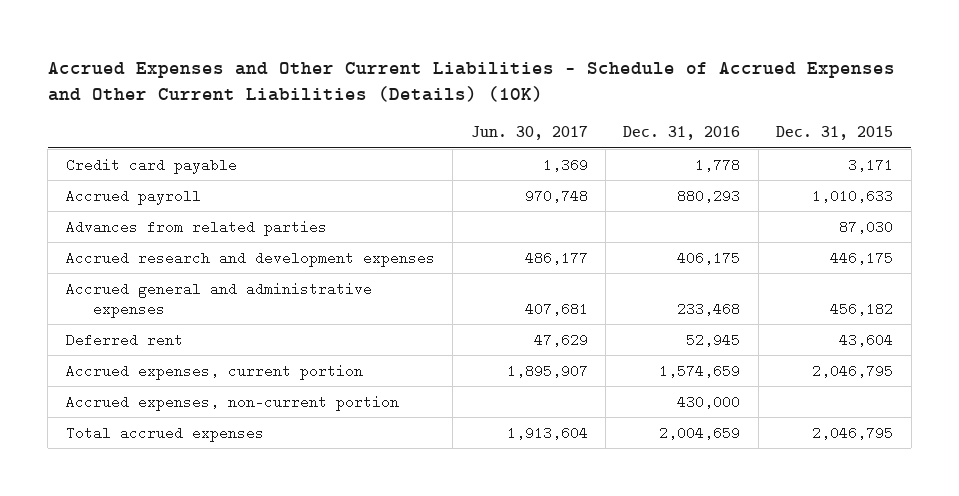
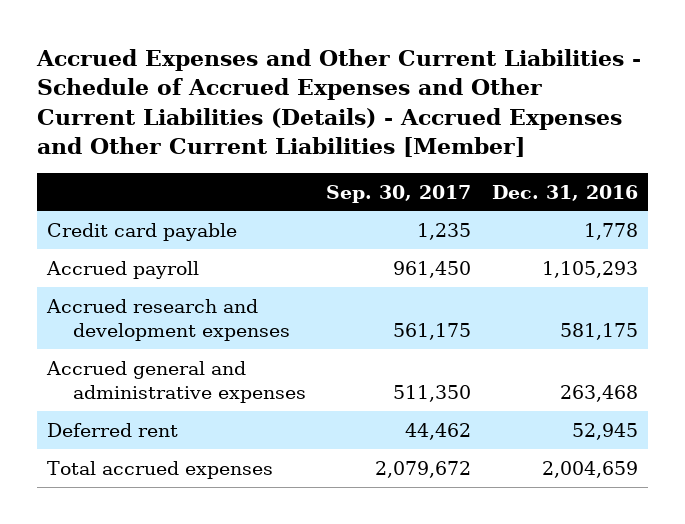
- Accrued Expenses and Other Current Liabilities - Schedule of Accrued Expenses and Other Current Liabilities (Details) (10K)
+ Accrued Expenses and Other Current Liabilities - Schedule of Accrued Expenses and Other Current Liabilities (Details) - Accrued Expenses and Other Current Liabilities [Member]
- | Jun. 30, 2017 | Dec. 31, 2016 | Dec. 31, 2015
+ | Sep. 30, 2017 | Dec. 31, 2016
- Accrued payroll | 970,748 | 880,293 | 1,010,633
- Advances from related parties | | | 87,030
- Accrued research and development expenses | 486,177 | 406,175 | 446,175
- Accrued general and administrative expenses | 407,681 | 233,468 | 456,182
+ Accrued payroll | 961,450 | 1,105,293
+ Accrued research and development expenses | 561,175 | 581,175
+ Accrued general and administrative expenses | 511,350 | 263,468
- Accrued expenses, current portion | 1,895,907 | 1,574,659 | 2,046,795
- Accrued expenses, non-current portion | | 430,000 |

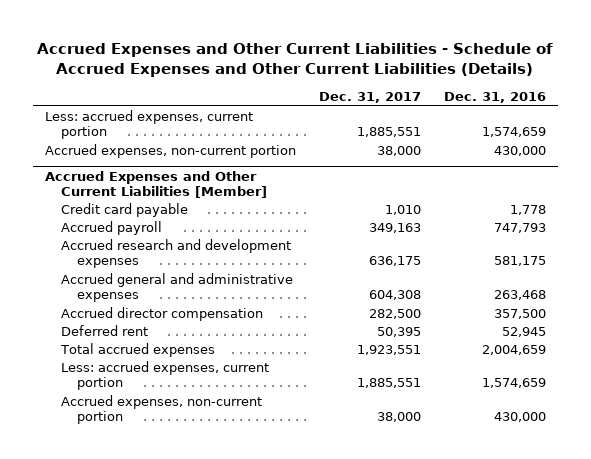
- Accrued Expenses and Other Current Liabilities - Schedule of Accrued Expenses and Other Current Liabilities (Details) - Accrued Expenses and Other Current Liabilities [Member]
+ Accrued Expenses and Other Current Liabilities - Schedule of Accrued Expenses and Other Current Liabilities (Details)
- | Sep. 30, 2017 | Dec. 31, 2016
+ | Dec. 31, 2017 | Dec. 31, 2016
+ Less: accrued expenses, current portion | 1,885,551 | 1,574,659
+ Accrued expenses, non-current portion | 38,000 | 430,000
+ Accrued Expenses and Other Current Liabilities [Member]
- Accrued payroll | 961,450 | 1,105,293
+ Accrued payroll | 349,163 | 747,793
+ Accrued director compensation | 282,500 | 357,500
+ Less: accrued expenses, current portion | 1,885,551 | 1,574,659
+ Accrued expenses, non-current portion | 38,000 | 430,000

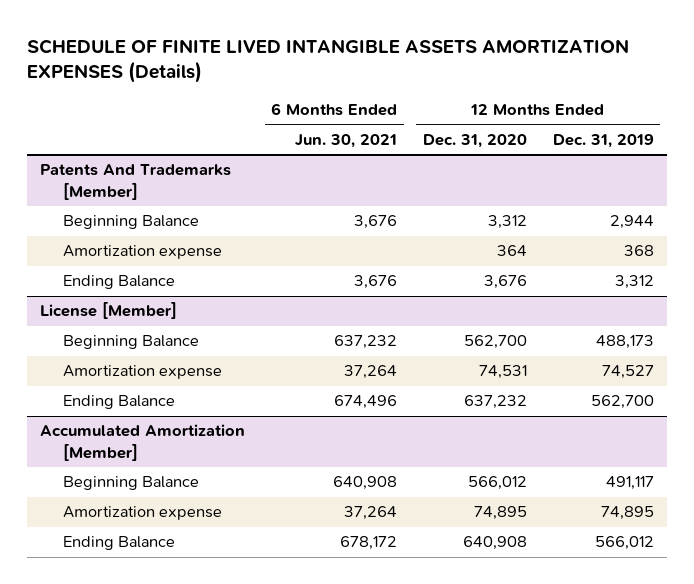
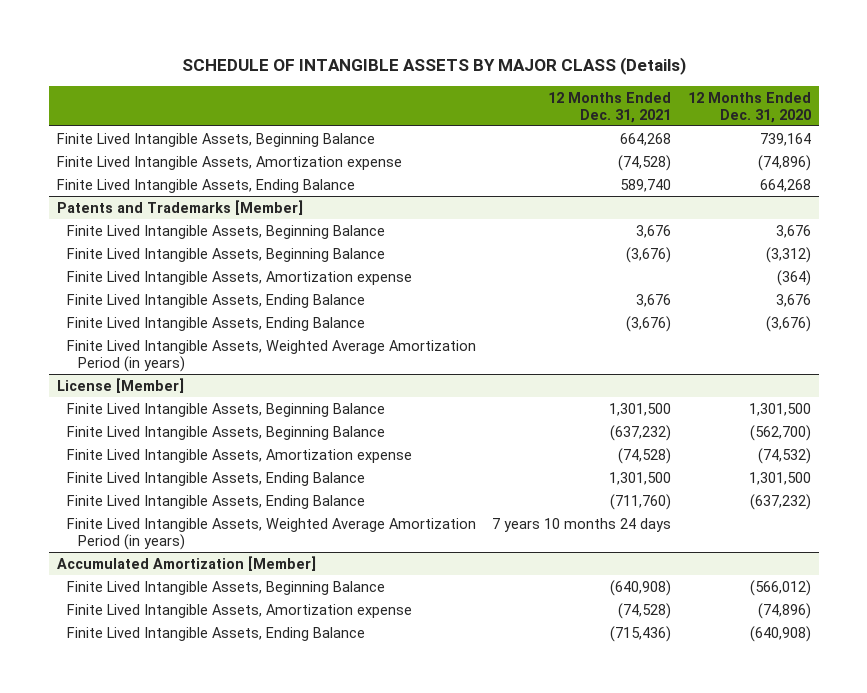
- SCHEDULE OF FINITE LIVED INTANGIBLE ASSETS AMORTIZATION EXPENSES (Details)
+ SCHEDULE OF INTANGIBLE ASSETS BY MAJOR CLASS (Details)
- | 6 Months Ended Jun. 30, 2021 | 12 Months Ended Dec. 31, 2020 | 12 Months Ended Dec. 31, 2019
+ | 12 Months Ended Dec. 31, 2021 | 12 Months Ended Dec. 31, 2020
- Patents And Trademarks [Member]
- Beginning Balance | 3,676 | 3,312 | 2,944
- Amortization expense | | 364 | 368
- Ending Balance | 3,676 | 3,676 | 3,312
+ Finite Lived Intangible Assets, Beginning Balance | 664,268 | 739,164
+ Finite Lived Intangible Assets, Amortization expense | (74,528) | (74,896)
+ Finite Lived Intangible Assets, Ending Balance | 589,740 | 664,268
+ Patents and Trademarks [Member]
+ Finite Lived Intangible Assets, Beginning Balance | 3,676 | 3,676
+ Finite Lived Intangible Assets, Beginning Balance | (3,676) | (3,312)
+ Finite Lived Intangible Assets, Amortization expense | | (364)
+ Finite Lived Intangible Assets, Ending Balance | 3,676 | 3,676
+ Finite Lived Intangible Assets, Ending Balance | (3,676) | (3,676)
+ Finite Lived Intangible Assets, Weighted Average Amortization Period (in years)
@ License [Member]
- Beginning Balance | 637,232 | 562,700 | 488,173
- Amortization expense | 37,264 | 74,531 | 74,527
- Ending Balance | 674,496 | 637,232 | 562,700
+ Finite Lived Intangible Assets, Beginning Balance | 1,301,500 | 1,301,500
+ Finite Lived Intangible Assets, Beginning Balance | (637,232) | (562,700)
+ Finite Lived Intangible Assets, Amortization expense | (74,528) | (74,532)
+ Finite Lived Intangible Assets, Ending Balance | 1,301,500 | 1,301,500
+ Finite Lived Intangible Assets, Ending Balance | (711,760) | (637,232)
+ Finite Lived Intangible Assets, Weighted Average Amortization Period (in years) | 7 years 10 months 24 days |
@ Accumulated Amortization [Member]
- Beginning Balance | 640,908 | 566,012 | 491,117
- Amortization expense | 37,264 | 74,895 | 74,895
- Ending Balance | 678,172 | 640,908 | 566,012
+ Finite Lived Intangible Assets, Beginning Balance | (640,908) | (566,012)
+ Finite Lived Intangible Assets, Amortization expense | (74,528) | (74,896)
+ Finite Lived Intangible Assets, Ending Balance | (715,436) | (640,908)

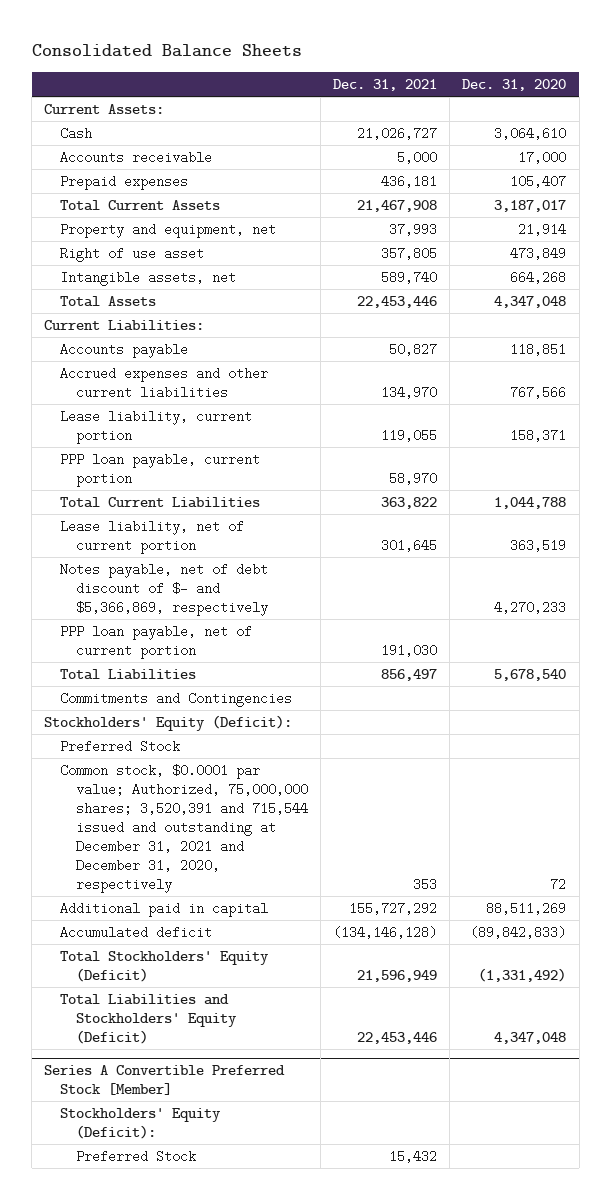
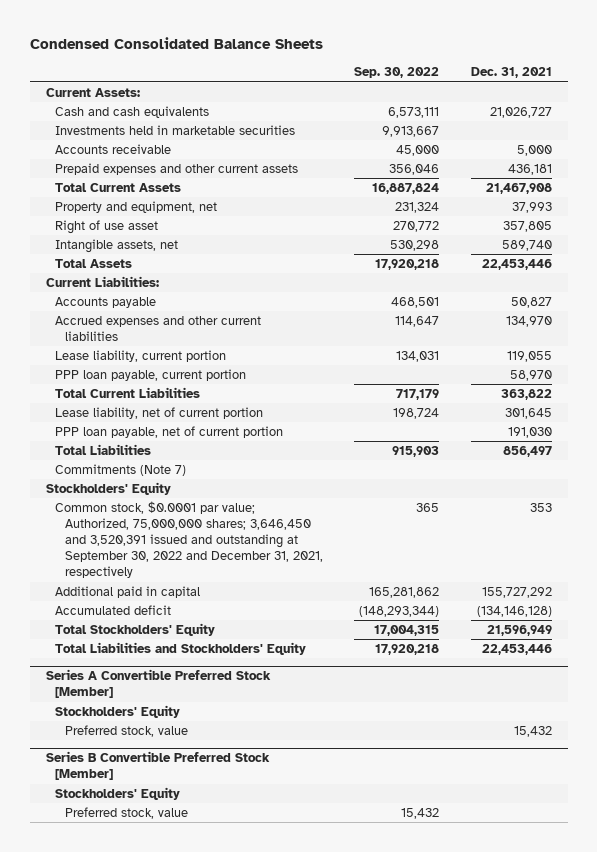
- Consolidated Balance Sheets
+ Condensed Consolidated Balance Sheets
- | Dec. 31, 2021 | Dec. 31, 2020
+ | Sep. 30, 2022 | Dec. 31, 2021
- Cash | 21,026,727 | 3,064,610
+ Cash and cash equivalents | 6,573,111 | 21,026,727
+ Investments held in marketable securities | 9,913,667 |
- Prepaid expenses | 436,181 | 105,407
+ Prepaid expenses and other current assets | 356,046 | 436,181
- Notes payable, net of debt discount of $- and $5,366,869, respectively | | 4,270,233
- Commitments and Contingencies
- Stockholders' Equity (Deficit):
- Preferred Stock
- Common stock, $0.0001 par value; Authorized, 75,000,000 shares; 3,520,391 and 715,544 issued and outstanding at December 31, 2021 and December 31, 2020, respectively | 353 | 72
+ Commitments (Note 7)
+ Stockholders' Equity
+ Common stock, $0.0001 par value; Authorized, 75,000,000 shares; 3,646,450 and 3,520,391 issued and outstanding at September 30, 2022 and December 31, 2021, respectively | 365 | 353
- Total Stockholders' Equity (Deficit) | 21,596,949 | (1,331,492)
- Total Liabilities and Stockholders' Equity (Deficit) | 22,453,446 | 4,347,048
+ Total Stockholders' Equity | 17,004,315 | 21,596,949
+ Total Liabilities and Stockholders' Equity | 17,920,218 | 22,453,446
@ Series A Convertible Preferred Stock [Member]
- Stockholders' Equity (Deficit):
- Preferred Stock | 15,432 |
+ Stockholders' Equity
+ Preferred stock, value | | 15,432
+ Series B Convertible Preferred Stock [Member]
+ Stockholders' Equity
+ Preferred stock, value | 15,432 |

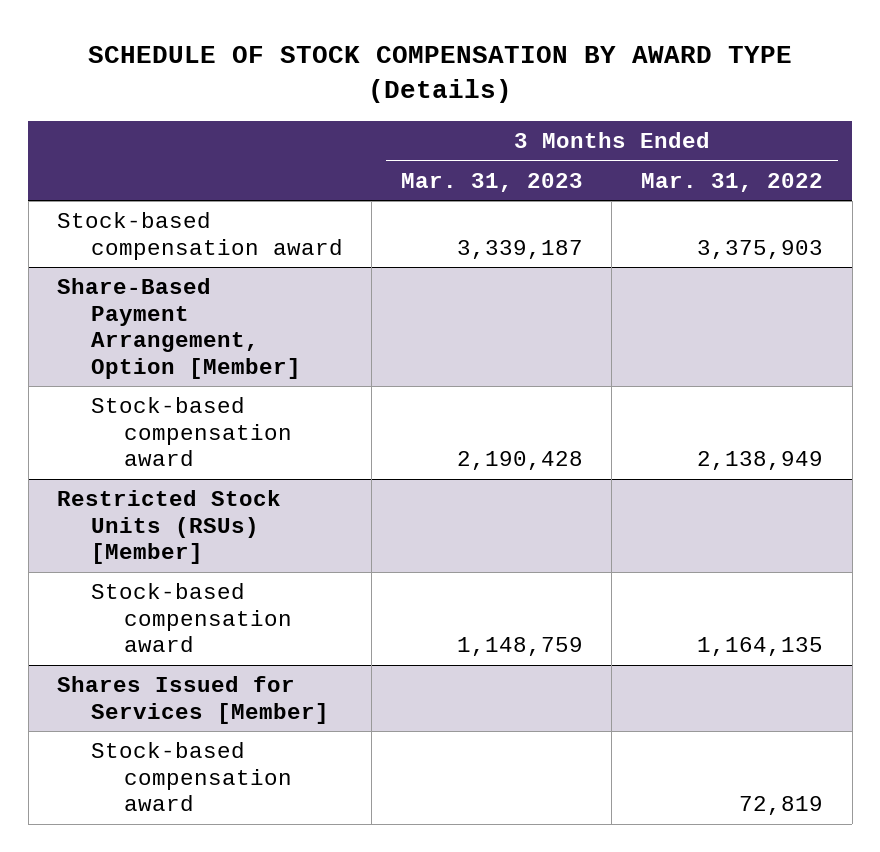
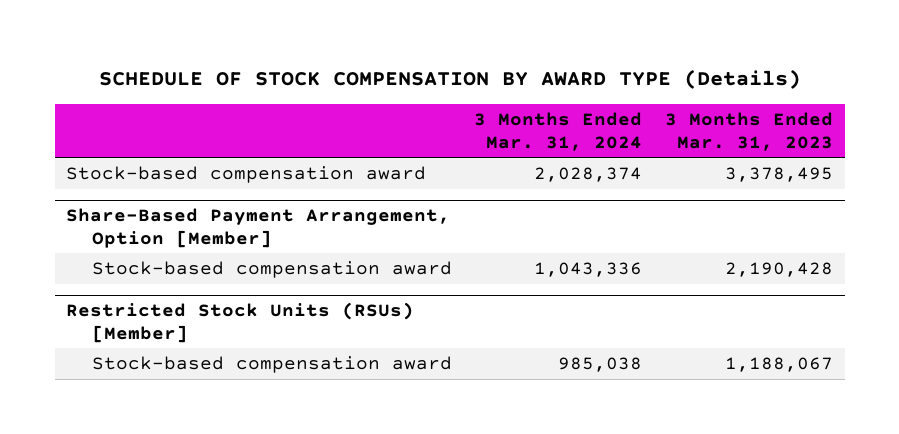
- | 3 Months Ended Mar. 31, 2023 | 3 Months Ended Mar. 31, 2022
+ | 3 Months Ended Mar. 31, 2024 | 3 Months Ended Mar. 31, 2023
- Stock-based compensation award | 3,339,187 | 3,375,903
+ Stock-based compensation award | 2,028,374 | 3,378,495
@ Restricted Stock Units (RSUs) [Member]
- Stock-based compensation award | 1,148,759 | 1,164,135
- Shares Issued for Services [Member]
- Stock-based compensation award | | 72,819
@ Restricted Stock Units (RSUs) [Member]
+ Stock-based compensation award | 985,038 | 1,188,067

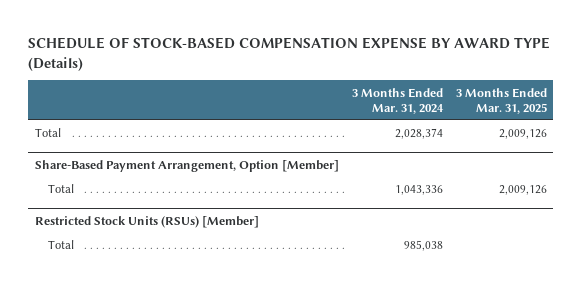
- SCHEDULE OF STOCK COMPENSATION BY AWARD TYPE (Details)
+ SCHEDULE OF STOCK-BASED COMPENSATION EXPENSE BY AWARD TYPE (Details)
- | 3 Months Ended Mar. 31, 2024 | 3 Months Ended Mar. 31, 2023
+ | 3 Months Ended Mar. 31, 2024 | 3 Months Ended Mar. 31, 2025
- Stock-based compensation award | 2,028,374 | 3,378,495
+ Total | 2,028,374 | 2,009,126
@ Share-Based Payment Arrangement, Option [Member]
- Stock-based compensation award | 1,043,336 | 2,190,428
+ Total | 1,043,336 | 2,009,126
@ Restricted Stock Units (RSUs) [Member]
- Stock-based compensation award | 985,038 | 1,188,067
+ Total | 985,038 |

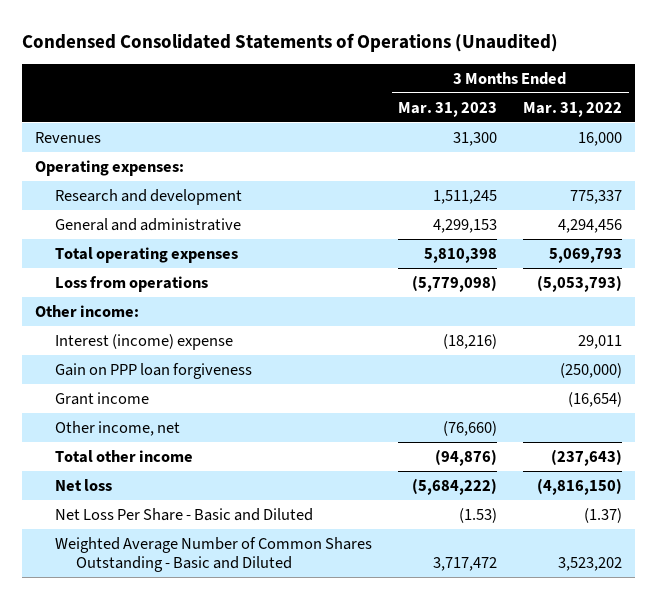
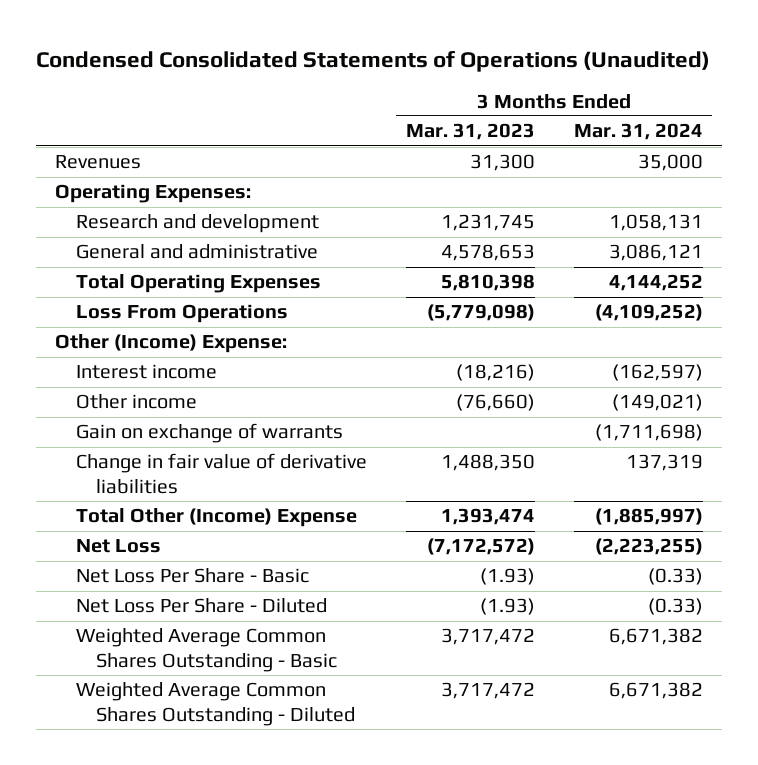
- | 3 Months Ended Mar. 31, 2023 | 3 Months Ended Mar. 31, 2022
+ | 3 Months Ended Mar. 31, 2023 | 3 Months Ended Mar. 31, 2024
- Operating expenses:
- Research and development | 1,511,245 | 775,337
- General and administrative | 4,299,153 | 4,294,456
- Total operating expenses | 5,810,398 | 5,069,793
- Loss from operations | (5,779,098) | (5,053,793)
- Other income:
- Interest (income) expense | (18,216) | 29,011
- Gain on PPP loan forgiveness | | (250,000)
- Grant income | | (16,654)
- Other income, net | (76,660) |
- Total other income | (94,876) | (237,643)
- Net loss | (5,684,222) | (4,816,150)
- Net Loss Per Share - Basic and Diluted | (1.53) | (1.37)
- Weighted Average Number of Common Shares Outstanding - Basic and Diluted | 3,717,472 | 3,523,202
+ Operating Expenses:
+ Research and development | 1,231,745 | 1,058,131
+ General and administrative | 4,578,653 | 3,086,121
+ Total Operating Expenses | 5,810,398 | 4,144,252
+ Loss From Operations | (5,779,098) | (4,109,252)
+ Other (Income) Expense:
+ Interest income | (18,216) | (162,597)
+ Other income | (76,660) | (149,021)
+ Gain on exchange of warrants | | (1,711,698)
+ Change in fair value of derivative liabilities | 1,488,350 | 137,319
+ Total Other (Income) Expense | 1,393,474 | (1,885,997)
+ Net Loss | (7,172,572) | (2,223,255)
+ Net Loss Per Share - Basic | (1.93) | (0.33)
+ Net Loss Per Share - Diluted | (1.93) | (0.33)
+ Weighted Average Common Shares Outstanding - Basic | 3,717,472 | 6,671,382
+ Weighted Average Common Shares Outstanding - Diluted | 3,717,472 | 6,671,382

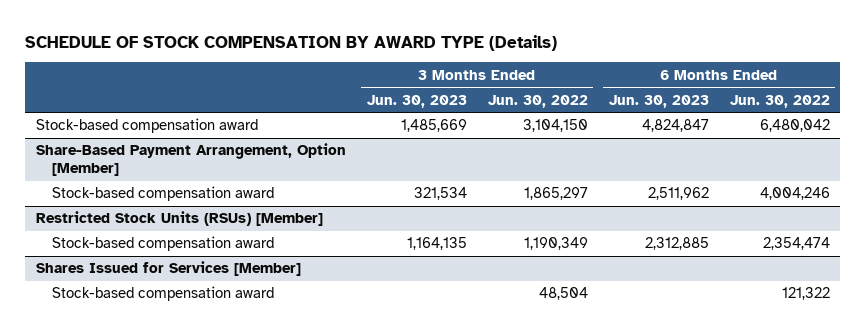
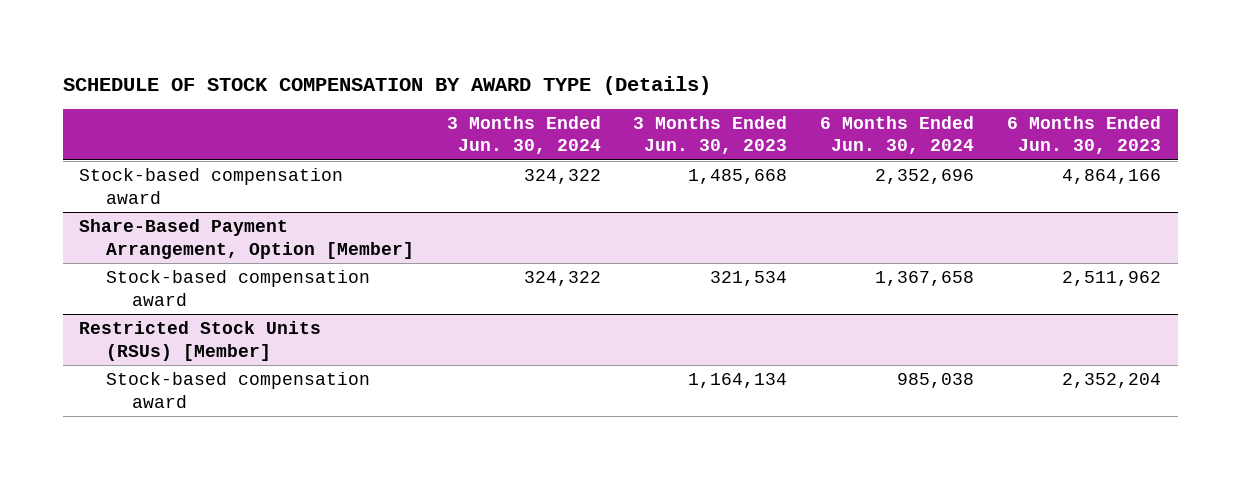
- | 3 Months Ended Jun. 30, 2023 | 3 Months Ended Jun. 30, 2022 | 6 Months Ended Jun. 30, 2023 | 6 Months Ended Jun. 30, 2022
+ | 3 Months Ended Jun. 30, 2024 | 3 Months Ended Jun. 30, 2023 | 6 Months Ended Jun. 30, 2024 | 6 Months Ended Jun. 30, 2023
- Stock-based compensation award | 1,485,669 | 3,104,150 | 4,824,847 | 6,480,042
+ Stock-based compensation award | 324,322 | 1,485,668 | 2,352,696 | 4,864,166
@ Restricted Stock Units (RSUs) [Member]
- Stock-based compensation award | 1,164,135 | 1,190,349 | 2,312,885 | 2,354,474
- Shares Issued for Services [Member]
- Stock-based compensation award | | 48,504 | | 121,322
@ Restricted Stock Units (RSUs) [Member]
+ Stock-based compensation award | | 1,164,134 | 985,038 | 2,352,204

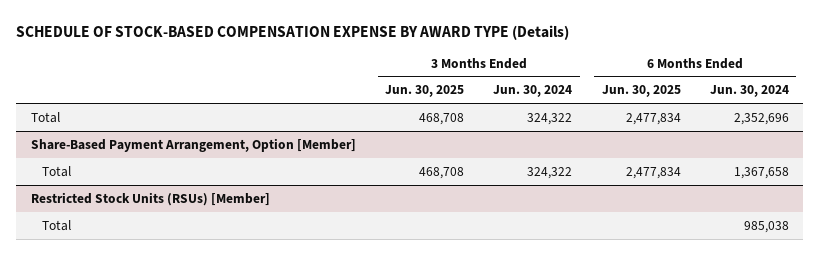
- SCHEDULE OF STOCK COMPENSATION BY AWARD TYPE (Details)
+ SCHEDULE OF STOCK-BASED COMPENSATION EXPENSE BY AWARD TYPE (Details)
- | 3 Months Ended Jun. 30, 2024 | 3 Months Ended Jun. 30, 2023 | 6 Months Ended Jun. 30, 2024 | 6 Months Ended Jun. 30, 2023
+ | 3 Months Ended Jun. 30, 2025 | 3 Months Ended Jun. 30, 2024 | 6 Months Ended Jun. 30, 2025 | 6 Months Ended Jun. 30, 2024
- Stock-based compensation award | 324,322 | 1,485,668 | 2,352,696 | 4,864,166
+ Total | 468,708 | 324,322 | 2,477,834 | 2,352,696
@ Share-Based Payment Arrangement, Option [Member]
- Stock-based compensation award | 324,322 | 321,534 | 1,367,658 | 2,511,962
+ Total | 468,708 | 324,322 | 2,477,834 | 1,367,658
@ Restricted Stock Units (RSUs) [Member]
- Stock-based compensation award | | 1,164,134 | 985,038 | 2,352,204
+ Total | | | | 985,038

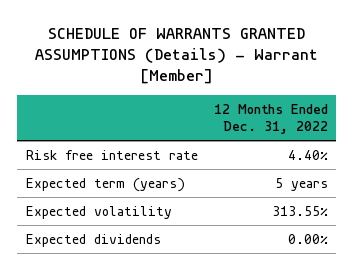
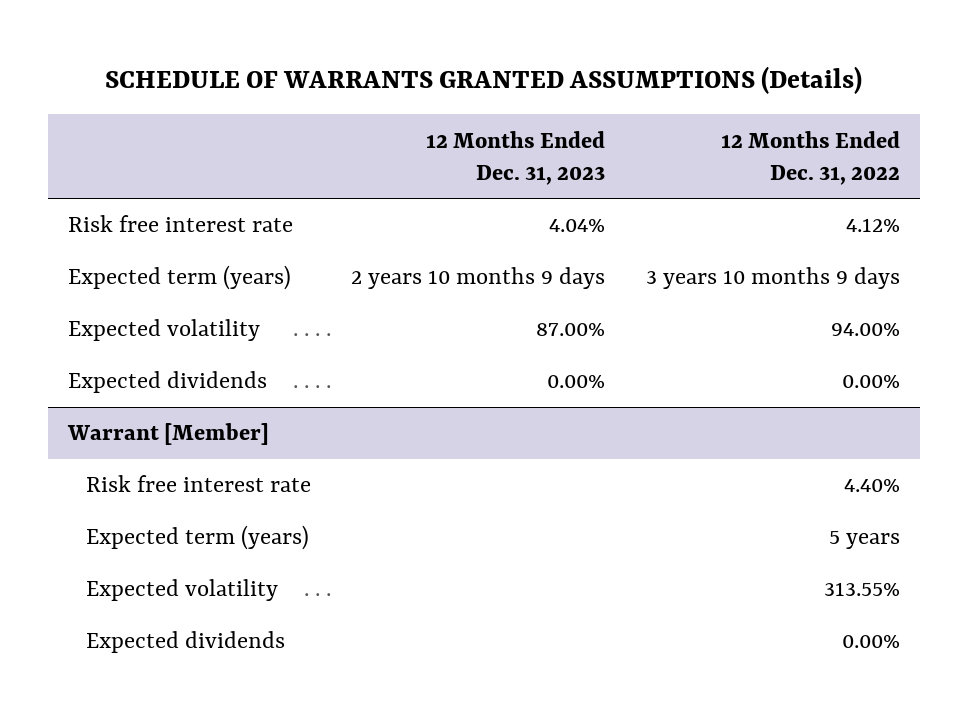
- SCHEDULE OF WARRANTS GRANTED ASSUMPTIONS (Details) - Warrant [Member]
+ SCHEDULE OF WARRANTS GRANTED ASSUMPTIONS (Details)
- | 12 Months Ended Dec. 31, 2022
+ | 12 Months Ended Dec. 31, 2023 | 12 Months Ended Dec. 31, 2022
+ Risk free interest rate | 4.04% | 4.12%
+ Expected term (years) | 2 years 10 months 9 days | 3 years 10 months 9 days
+ Expected volatility | 87.00% | 94.00%
+ Expected dividends | 0.00% | 0.00%
+ Warrant [Member]

